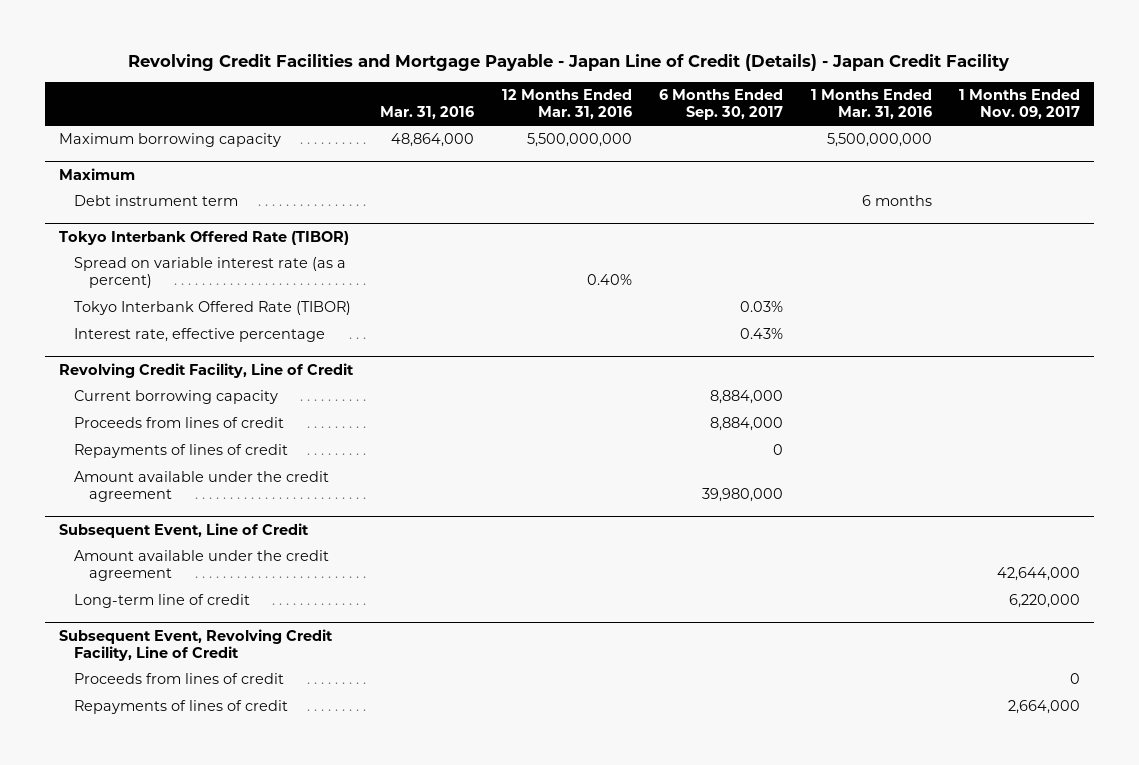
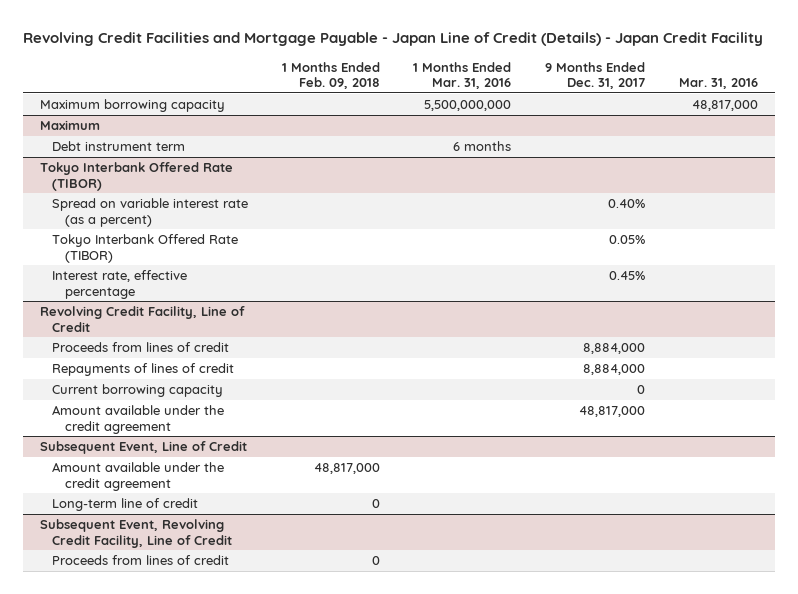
- | Mar. 31, 2016 | 12 Months Ended Mar. 31, 2016 | 6 Months Ended Sep. 30, 2017 | 1 Months Ended Mar. 31, 2016 | 1 Months Ended Nov. 09, 2017
+ | 1 Months Ended Feb. 09, 2018 | 1 Months Ended Mar. 31, 2016 | 9 Months Ended Dec. 31, 2017 | Mar. 31, 2016
- Maximum borrowing capacity | 48,864,000 | 5,500,000,000 | | 5,500,000,000 |
+ Maximum borrowing capacity | | 5,500,000,000 | | 48,817,000
@ Revolving Credit Facility, Line of Credit
moved down: Current borrowing capacity | | | 0 |
@ Subsequent Event, Revolving Credit Facility, Line of Credit
- Repayments of lines of credit | | | | | 2,664,000

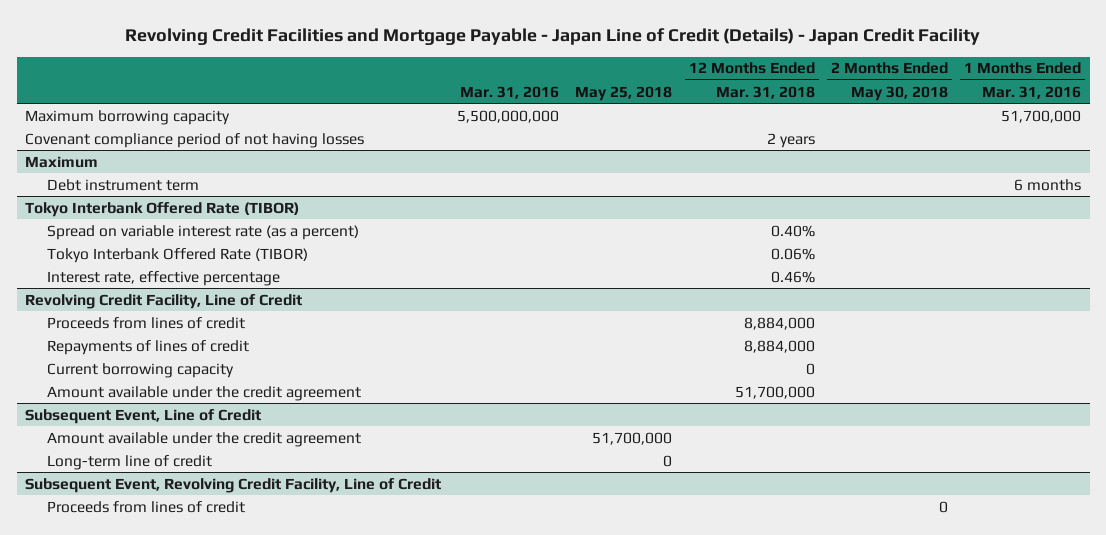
- | 1 Months Ended Feb. 09, 2018 | 1 Months Ended Mar. 31, 2016 | 9 Months Ended Dec. 31, 2017 | Mar. 31, 2016
+ | Mar. 31, 2016 | May 25, 2018 | 12 Months Ended Mar. 31, 2018 | 2 Months Ended May 30, 2018 | 1 Months Ended Mar. 31, 2016
- Maximum borrowing capacity | | 5,500,000,000 | | 48,817,000
+ Maximum borrowing capacity | 5,500,000,000 | | | | 51,700,000
+ Covenant compliance period of not having losses | | | 2 years | |

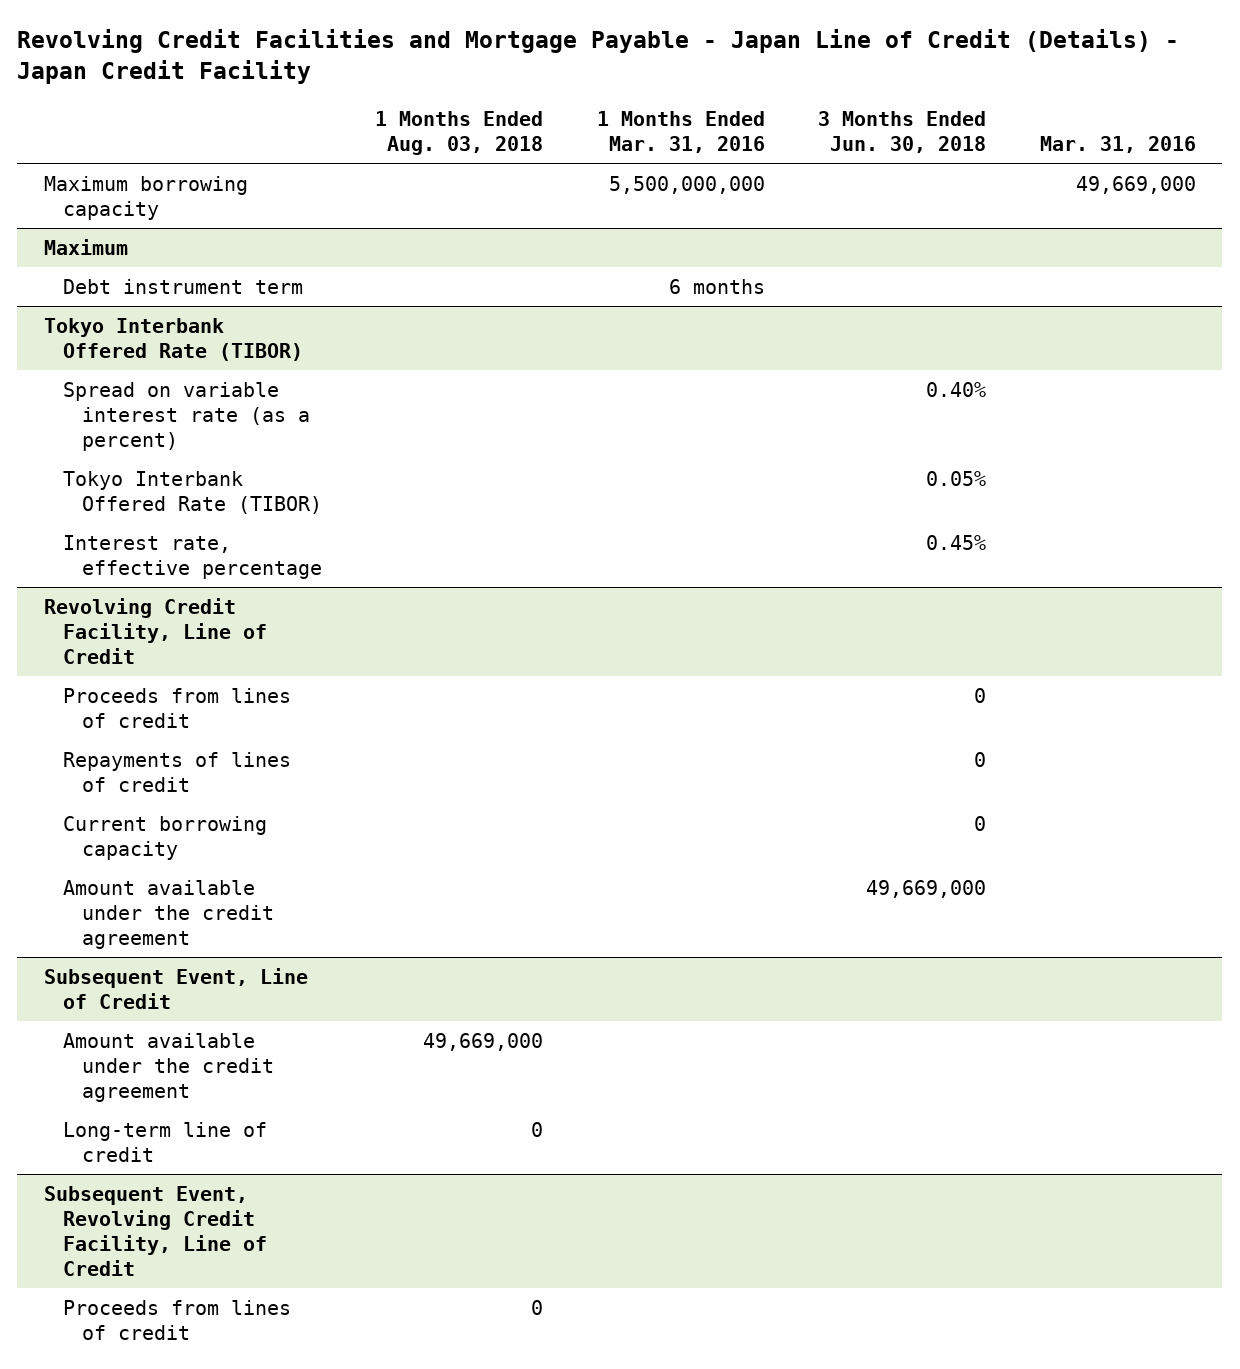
- | Mar. 31, 2016 | May 25, 2018 | 12 Months Ended Mar. 31, 2018 | 2 Months Ended May 30, 2018 | 1 Months Ended Mar. 31, 2016
+ | 1 Months Ended Aug. 03, 2018 | 1 Months Ended Mar. 31, 2016 | 3 Months Ended Jun. 30, 2018 | Mar. 31, 2016
- Maximum borrowing capacity | 5,500,000,000 | | | | 51,700,000
- Covenant compliance period of not having losses | | | 2 years | |
+ Maximum borrowing capacity | | 5,500,000,000 | | 49,669,000

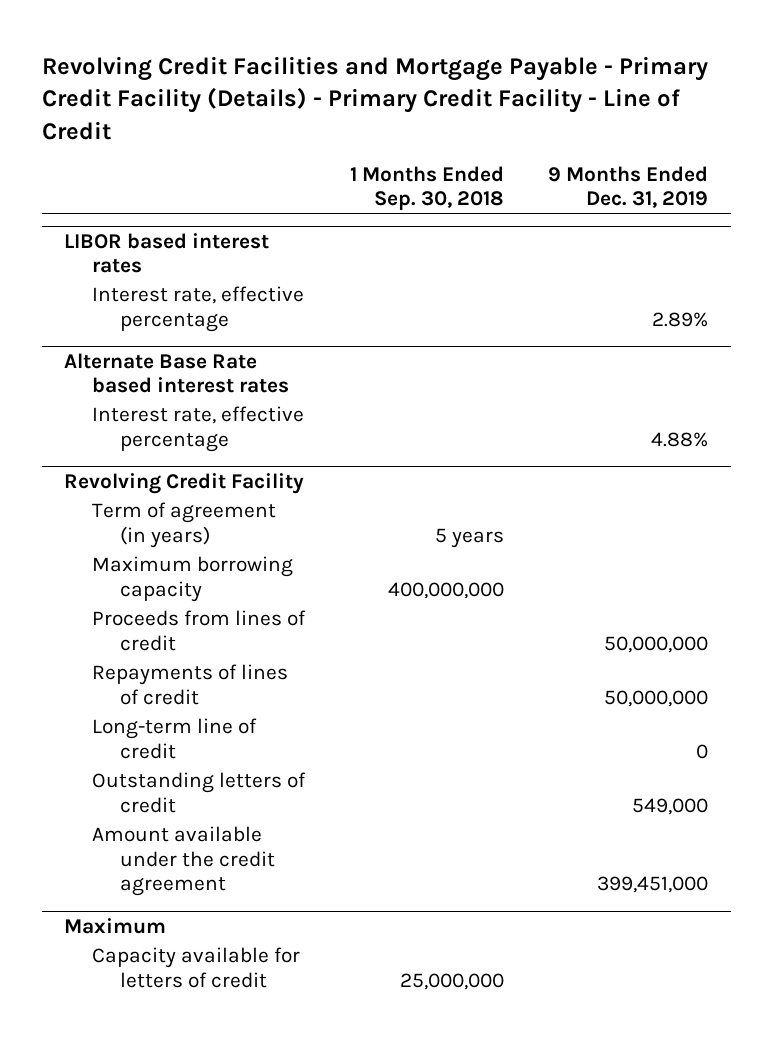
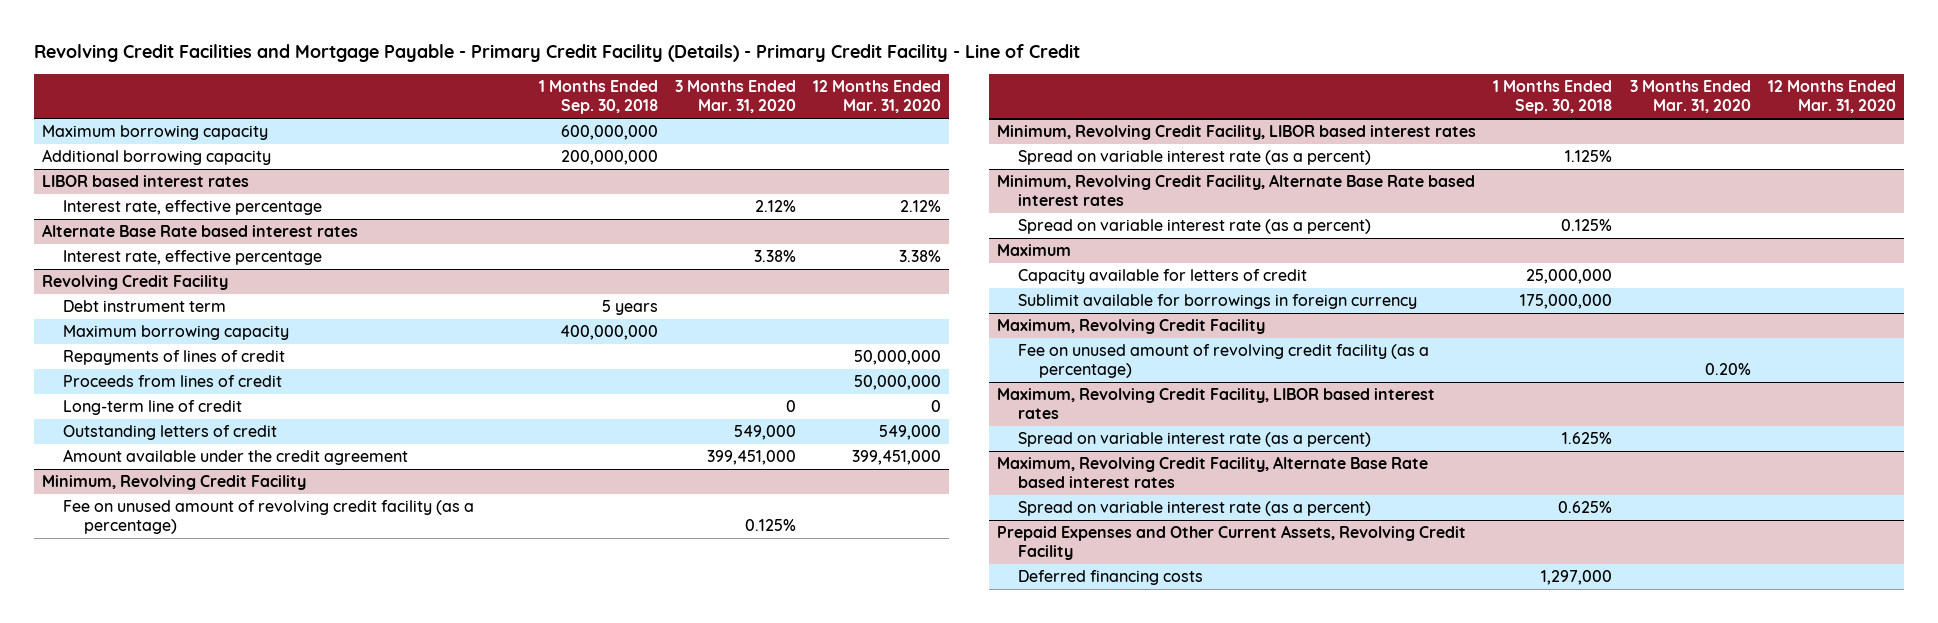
- | 1 Months Ended Sep. 30, 2018 | 9 Months Ended Dec. 31, 2019
+ | 1 Months Ended Sep. 30, 2018 | 3 Months Ended Mar. 31, 2020 | 12 Months Ended Mar. 31, 2020
+ Maximum borrowing capacity | 600,000,000 | |
+ Additional borrowing capacity | 200,000,000 | |
@ Revolving Credit Facility
- Term of agreement (in years) | 5 years |
+ Debt instrument term | 5 years | |
moved down: Proceeds from lines of credit | | | 50,000,000
+ Minimum, Revolving Credit Facility
+ Fee on unused amount of revolving credit facility (as a percentage) | | 0.125% |
+ Minimum, Revolving Credit Facility, LIBOR based interest rates
+ Spread on variable interest rate (as a percent) | 1.125% | |
+ Minimum, Revolving Credit Facility, Alternate Base Rate based interest rates
+ Spread on variable interest rate (as a percent) | 0.125% | |
@ Maximum
+ Sublimit available for borrowings in foreign currency | 175,000,000 | |
+ Maximum, Revolving Credit Facility
+ Fee on unused amount of revolving credit facility (as a percentage) | | 0.20% |
+ Maximum, Revolving Credit Facility, LIBOR based interest rates
+ Spread on variable interest rate (as a percent) | 1.625% | |
+ Maximum, Revolving Credit Facility, Alternate Base Rate based interest rates
+ Spread on variable interest rate (as a percent) | 0.625% | |
+ Prepaid Expenses and Other Current Assets, Revolving Credit Facility
+ Deferred financing costs | 1,297,000 | |

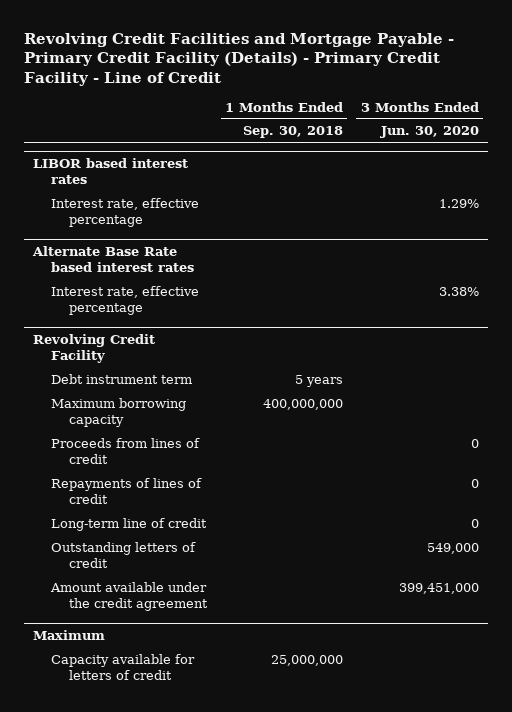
- | 1 Months Ended Sep. 30, 2018 | 3 Months Ended Mar. 31, 2020 | 12 Months Ended Mar. 31, 2020
+ | 1 Months Ended Sep. 30, 2018 | 3 Months Ended Jun. 30, 2020
- Maximum borrowing capacity | 600,000,000 | |
- Additional borrowing capacity | 200,000,000 | |
@ Revolving Credit Facility
moved down: Repayments of lines of credit | | 0
- Minimum, Revolving Credit Facility
- Fee on unused amount of revolving credit facility (as a percentage) | | 0.125% |
- Minimum, Revolving Credit Facility, LIBOR based interest rates
- Spread on variable interest rate (as a percent) | 1.125% | |
- Minimum, Revolving Credit Facility, Alternate Base Rate based interest rates
- Spread on variable interest rate (as a percent) | 0.125% | |
@ Maximum
- Sublimit available for borrowings in foreign currency | 175,000,000 | |
- Maximum, Revolving Credit Facility
- Fee on unused amount of revolving credit facility (as a percentage) | | 0.20% |
- Maximum, Revolving Credit Facility, LIBOR based interest rates
- Spread on variable interest rate (as a percent) | 1.625% | |
- Maximum, Revolving Credit Facility, Alternate Base Rate based interest rates
- Spread on variable interest rate (as a percent) | 0.625% | |
- Prepaid Expenses and Other Current Assets, Revolving Credit Facility
- Deferred financing costs | 1,297,000 | |

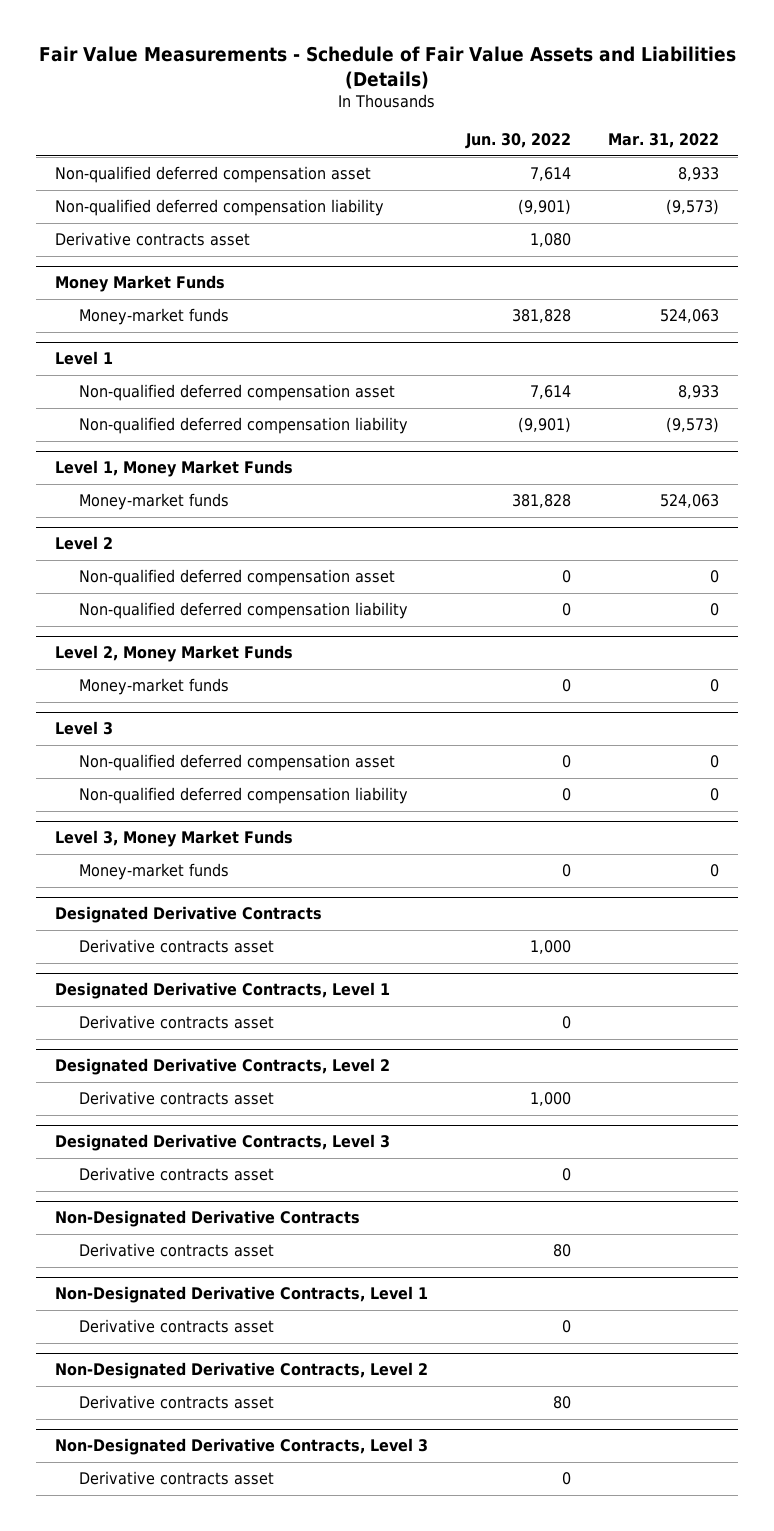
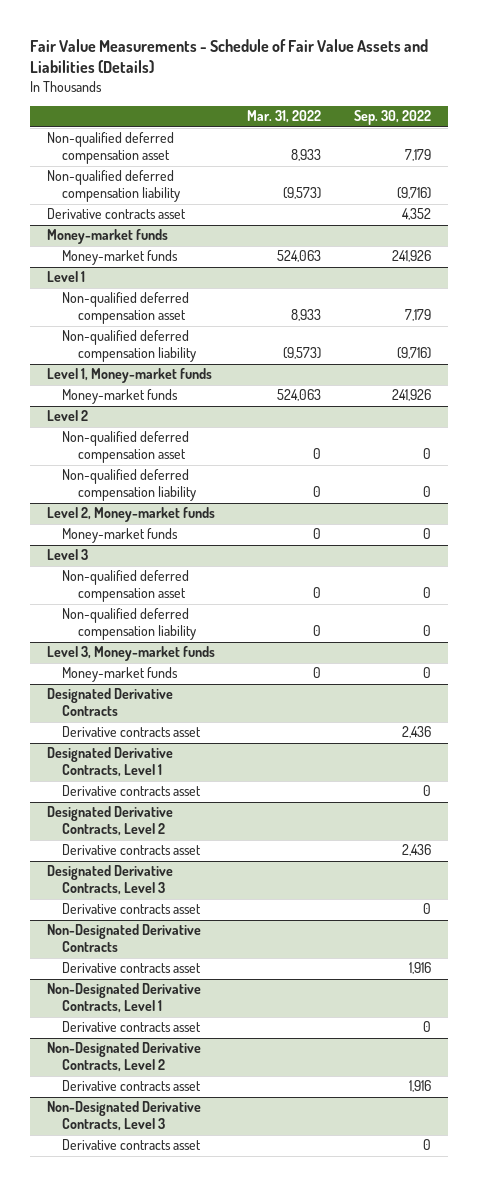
- | Jun. 30, 2022 | Mar. 31, 2022
+ | Mar. 31, 2022 | Sep. 30, 2022
- Money Market Funds
+ Money-market funds
- Level 1, Money Market Funds
+ Level 1, Money-market funds
- Level 2, Money Market Funds
+ Level 2, Money-market funds
- Level 3, Money Market Funds
+ Level 3, Money-market funds

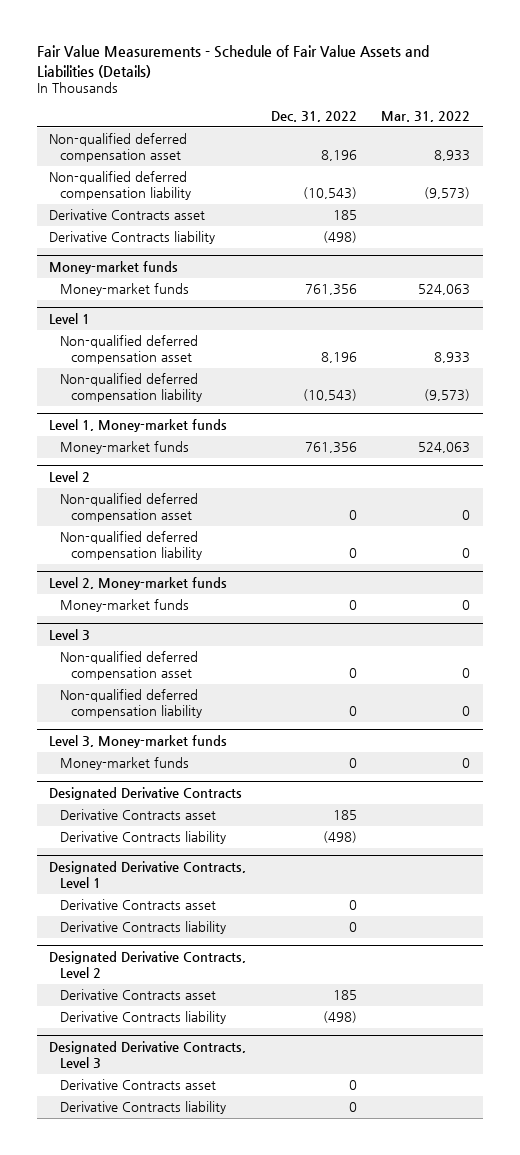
- | Mar. 31, 2022 | Sep. 30, 2022
+ | Dec. 31, 2022 | Mar. 31, 2022
- Derivative contracts asset | | 4,352
+ Derivative Contracts asset | 185 |
+ Derivative Contracts liability | (498) |
@ Designated Derivative Contracts
- Derivative contracts asset | | 2,436
+ Derivative Contracts asset | 185 |
+ Derivative Contracts liability | (498) |
@ Designated Derivative Contracts, Level 1
- Derivative contracts asset | | 0
+ Derivative Contracts asset | 0 |
+ Derivative Contracts liability | 0 |
@ Designated Derivative Contracts, Level 2
- Derivative contracts asset | | 2,436
+ Derivative Contracts asset | 185 |
+ Derivative Contracts liability | (498) |
@ Designated Derivative Contracts, Level 3
- Derivative contracts asset | | 0
- Non-Designated Derivative Contracts
- Derivative contracts asset | | 1,916
- Non-Designated Derivative Contracts, Level 1
- Derivative contracts asset | | 0
- Non-Designated Derivative Contracts, Level 2
- Derivative contracts asset | | 1,916
- Non-Designated Derivative Contracts, Level 3
- Derivative contracts asset | | 0
@ Designated Derivative Contracts, Level 3
+ Derivative Contracts asset | 0 |
+ Derivative Contracts liability | 0 |

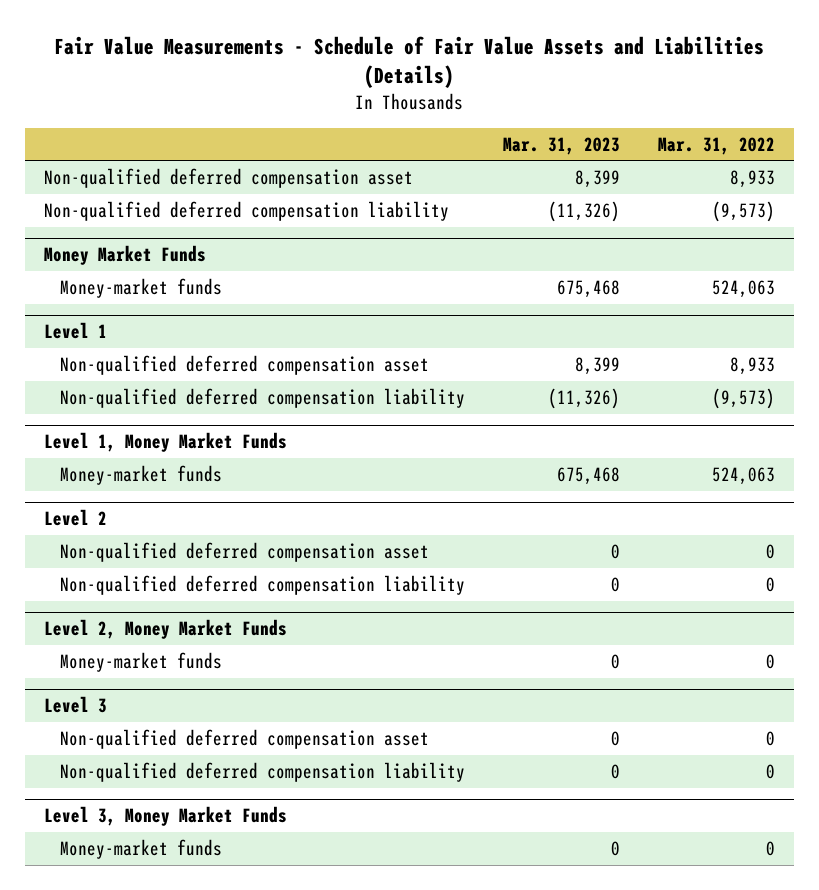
- | Dec. 31, 2022 | Mar. 31, 2022
+ | Mar. 31, 2023 | Mar. 31, 2022
- Derivative Contracts asset | 185 |
- Derivative Contracts liability | (498) |
- Money-market funds
+ Money Market Funds
- Level 1, Money-market funds
+ Level 1, Money Market Funds
- Level 2, Money-market funds
+ Level 2, Money Market Funds
- Level 3, Money-market funds
+ Level 3, Money Market Funds
- Designated Derivative Contracts
- Derivative Contracts asset | 185 |
- Derivative Contracts liability | (498) |
- Designated Derivative Contracts, Level 1
- Derivative Contracts asset | 0 |
- Derivative Contracts liability | 0 |
- Designated Derivative Contracts, Level 2
- Derivative Contracts asset | 185 |
- Derivative Contracts liability | (498) |
- Designated Derivative Contracts, Level 3
- Derivative Contracts asset | 0 |
- Derivative Contracts liability | 0 |

